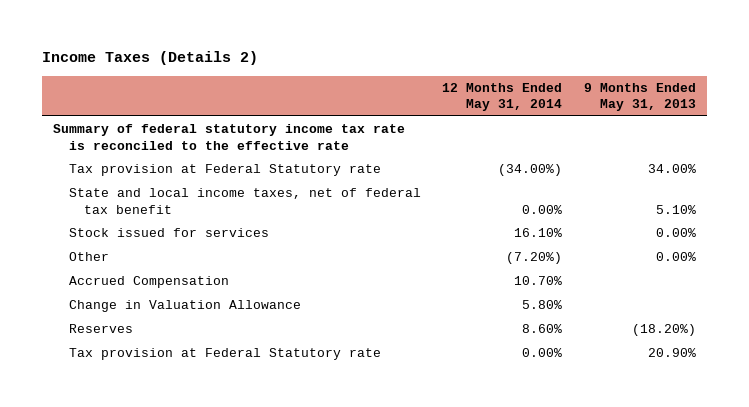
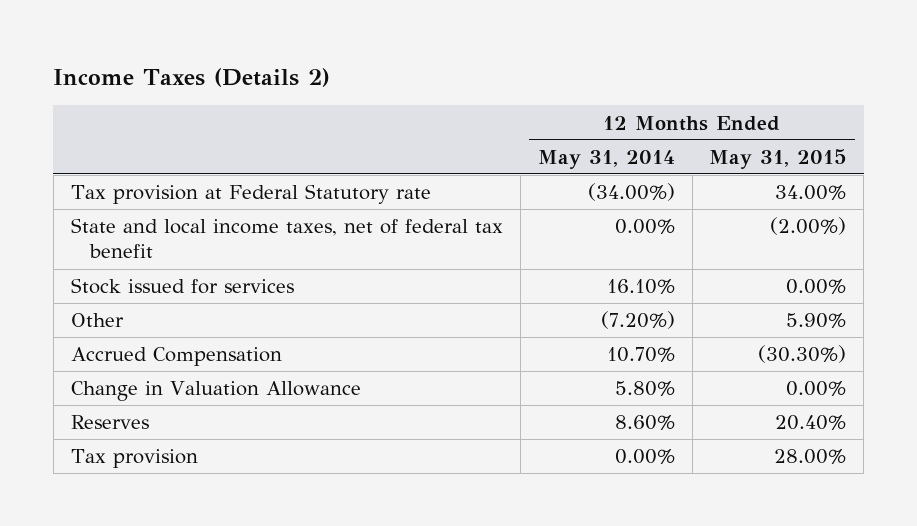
- | 12 Months Ended May 31, 2014 | 9 Months Ended May 31, 2013
+ | 12 Months Ended May 31, 2014 | 12 Months Ended May 31, 2015
- Summary of federal statutory income tax rate is reconciled to the effective rate
- Tax provision at Federal Statutory rate | 0.00% | 20.90%
+ Tax provision | 0.00% | 28.00%

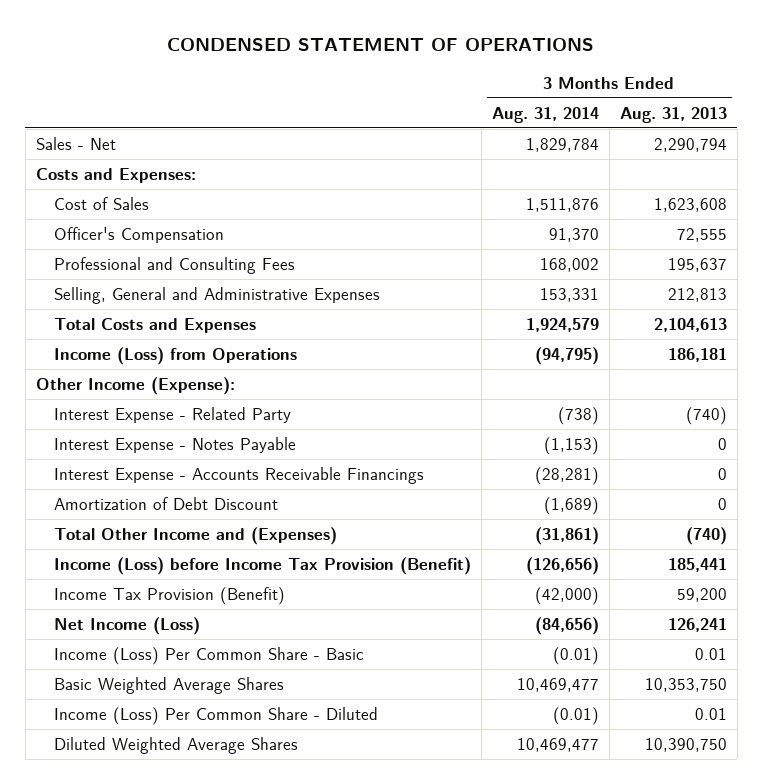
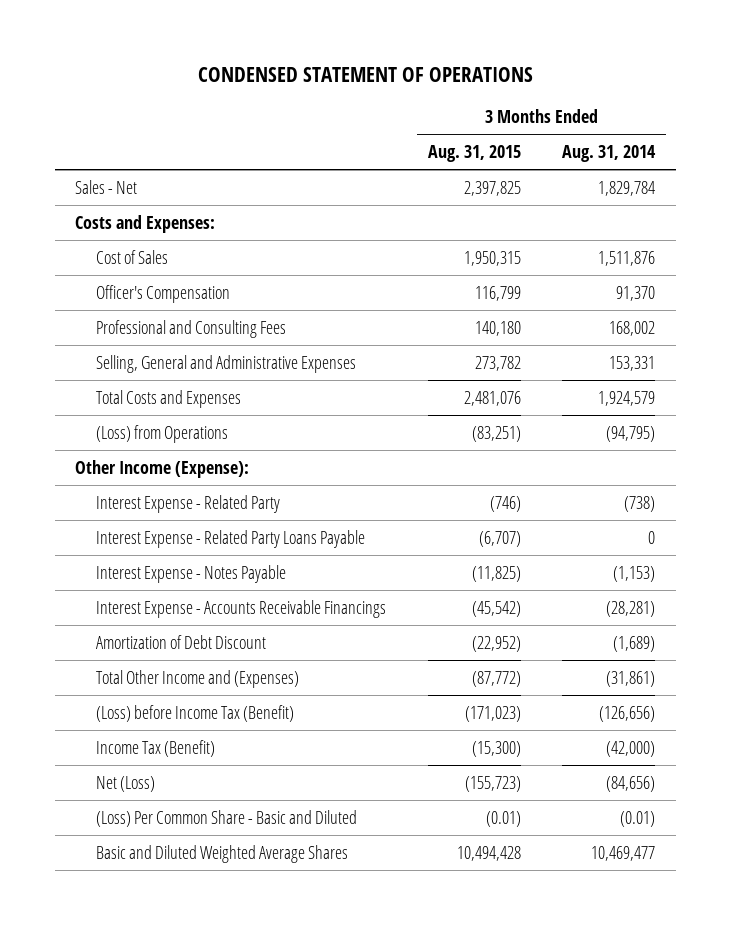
- | 3 Months Ended Aug. 31, 2014 | 3 Months Ended Aug. 31, 2013
+ | 3 Months Ended Aug. 31, 2015 | 3 Months Ended Aug. 31, 2014
- Income (Loss) from Operations | (94,795) | 186,181
+ (Loss) from Operations | (83,251) | (94,795)
+ Interest Expense - Related Party Loans Payable | (6,707) | 0
- Income (Loss) before Income Tax Provision (Benefit) | (126,656) | 185,441
- Income Tax Provision (Benefit) | (42,000) | 59,200
- Net Income (Loss) | (84,656) | 126,241
- Income (Loss) Per Common Share - Basic | (0.01) | 0.01
- Basic Weighted Average Shares | 10,469,477 | 10,353,750
- Income (Loss) Per Common Share - Diluted | (0.01) | 0.01
- Diluted Weighted Average Shares | 10,469,477 | 10,390,750
+ (Loss) before Income Tax (Benefit) | (171,023) | (126,656)
+ Income Tax (Benefit) | (15,300) | (42,000)
+ Net (Loss) | (155,723) | (84,656)
+ (Loss) Per Common Share - Basic and Diluted | (0.01) | (0.01)
+ Basic and Diluted Weighted Average Shares | 10,494,428 | 10,469,477

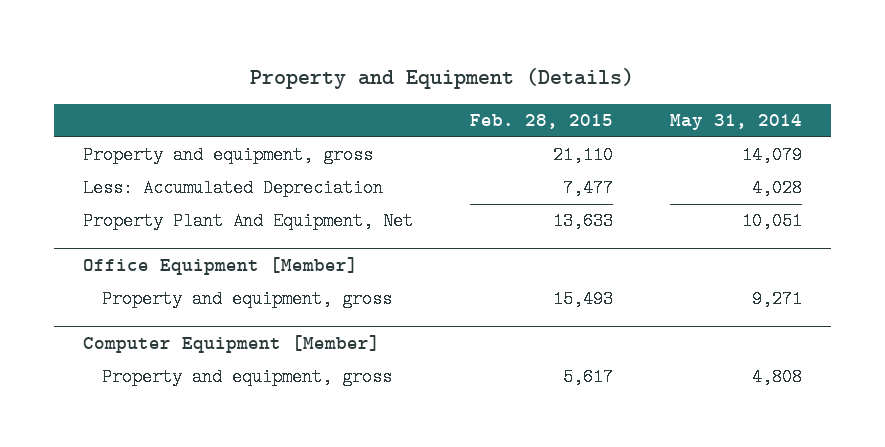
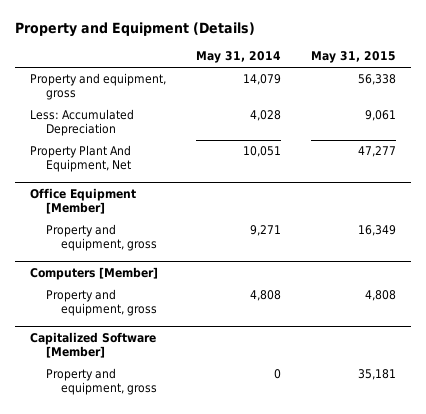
- | Feb. 28, 2015 | May 31, 2014
+ | May 31, 2014 | May 31, 2015
- Computer Equipment [Member]
+ Computers [Member]
+ Capitalized Software [Member]
+ Property and equipment, gross | 0 | 35,181

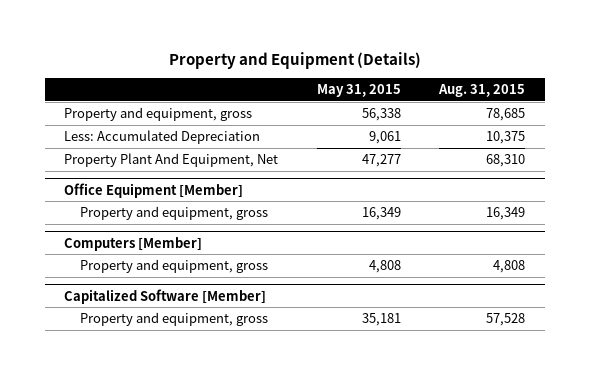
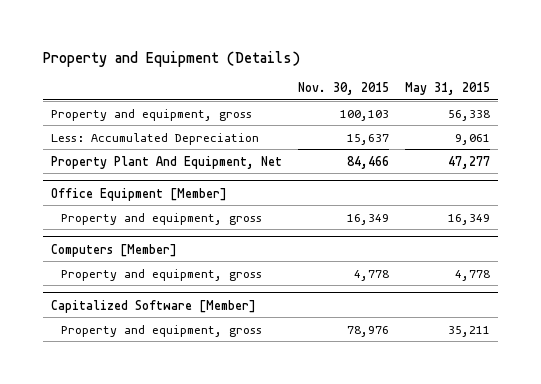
- | May 31, 2015 | Aug. 31, 2015
+ | Nov. 30, 2015 | May 31, 2015
@ Computers [Member]
- Property and equipment, gross | 4,808 | 4,808
+ Property and equipment, gross | 4,778 | 4,778
@ Capitalized Software [Member]
- Property and equipment, gross | 35,181 | 57,528
+ Property and equipment, gross | 78,976 | 35,211

